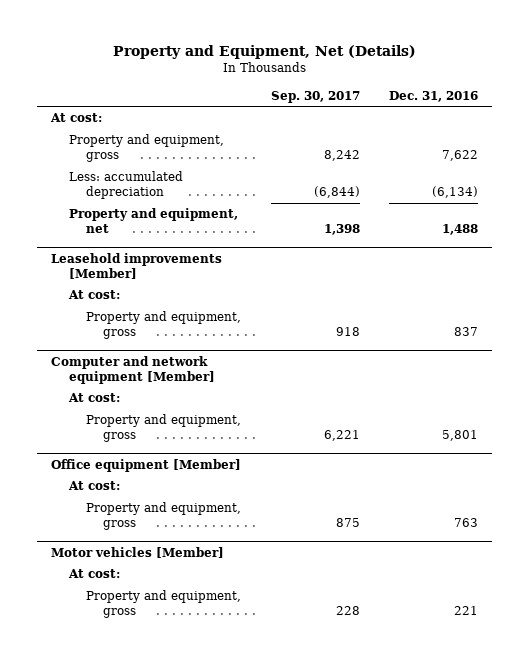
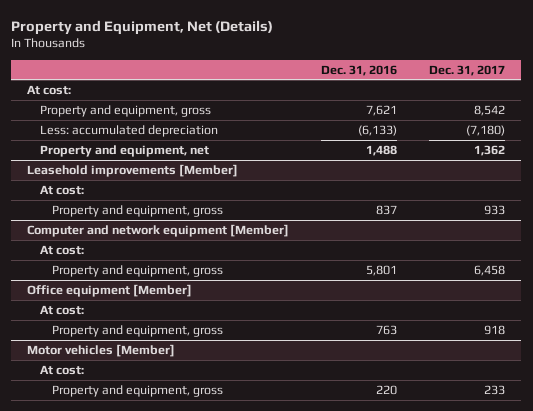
- | Sep. 30, 2017 | Dec. 31, 2016
+ | Dec. 31, 2016 | Dec. 31, 2017
- Property and equipment, gross | 8,242 | 7,622
- Less: accumulated depreciation | (6,844) | (6,134)
+ Property and equipment, gross | 7,621 | 8,542
+ Less: accumulated depreciation | (6,133) | (7,180)
@ Motor vehicles [Member]
- Property and equipment, gross | 228 | 221
+ Property and equipment, gross | 220 | 233

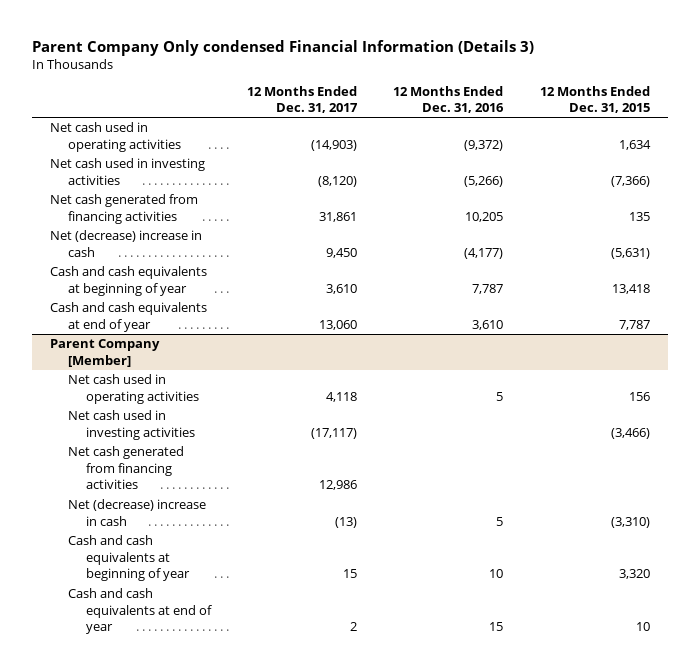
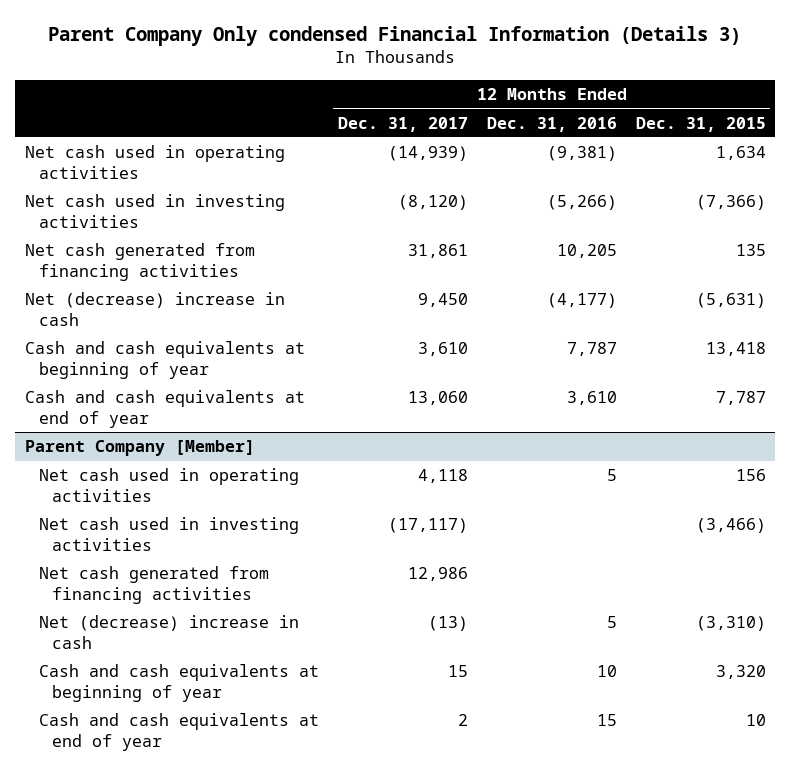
- Net cash used in operating activities | (14,903) | (9,372) | 1,634
+ Net cash used in operating activities | (14,939) | (9,381) | 1,634

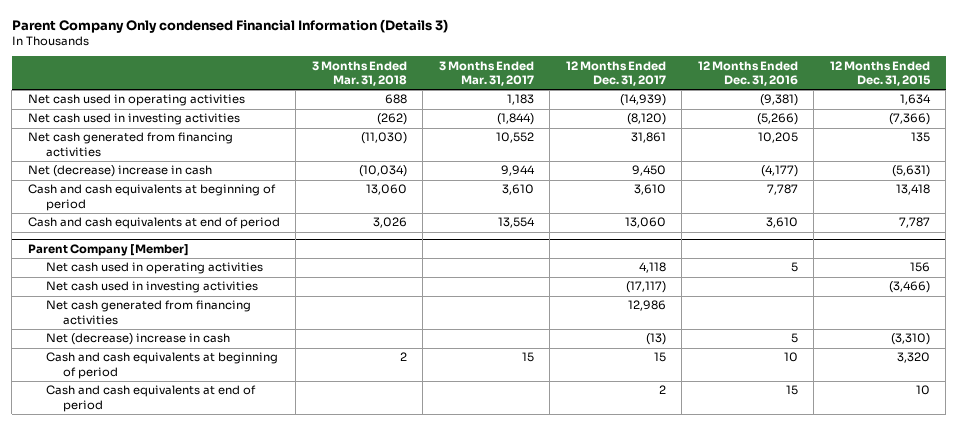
- | 12 Months Ended Dec. 31, 2017 | 12 Months Ended Dec. 31, 2016 | 12 Months Ended Dec. 31, 2015
+ | 3 Months Ended Mar. 31, 2018 | 3 Months Ended Mar. 31, 2017 | 12 Months Ended Dec. 31, 2017 | 12 Months Ended Dec. 31, 2016 | 12 Months Ended Dec. 31, 2015
- Cash and cash equivalents at beginning of year | 3,610 | 7,787 | 13,418
- Cash and cash equivalents at end of year | 13,060 | 3,610 | 7,787
+ Cash and cash equivalents at beginning of period | 13,060 | 3,610 | 3,610 | 7,787 | 13,418
+ Cash and cash equivalents at end of period | 3,026 | 13,554 | 13,060 | 3,610 | 7,787
@ Parent Company [Member]
- Cash and cash equivalents at beginning of year | 15 | 10 | 3,320
- Cash and cash equivalents at end of year | 2 | 15 | 10
+ Cash and cash equivalents at beginning of period | 2 | 15 | 15 | 10 | 3,320
+ Cash and cash equivalents at end of period | | | 2 | 15 | 10

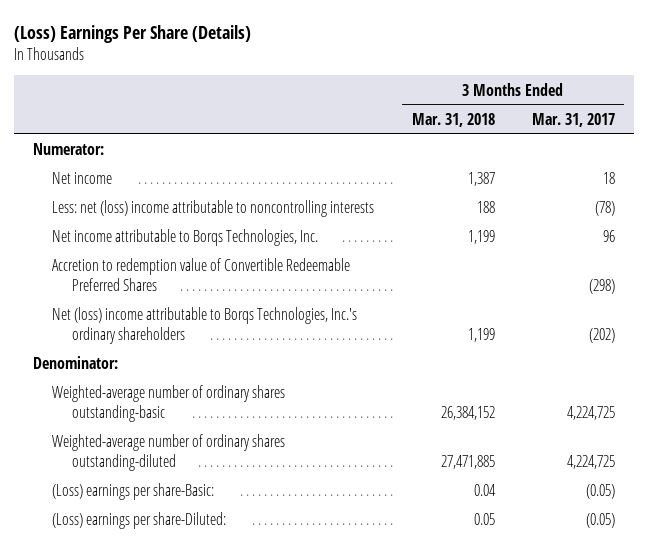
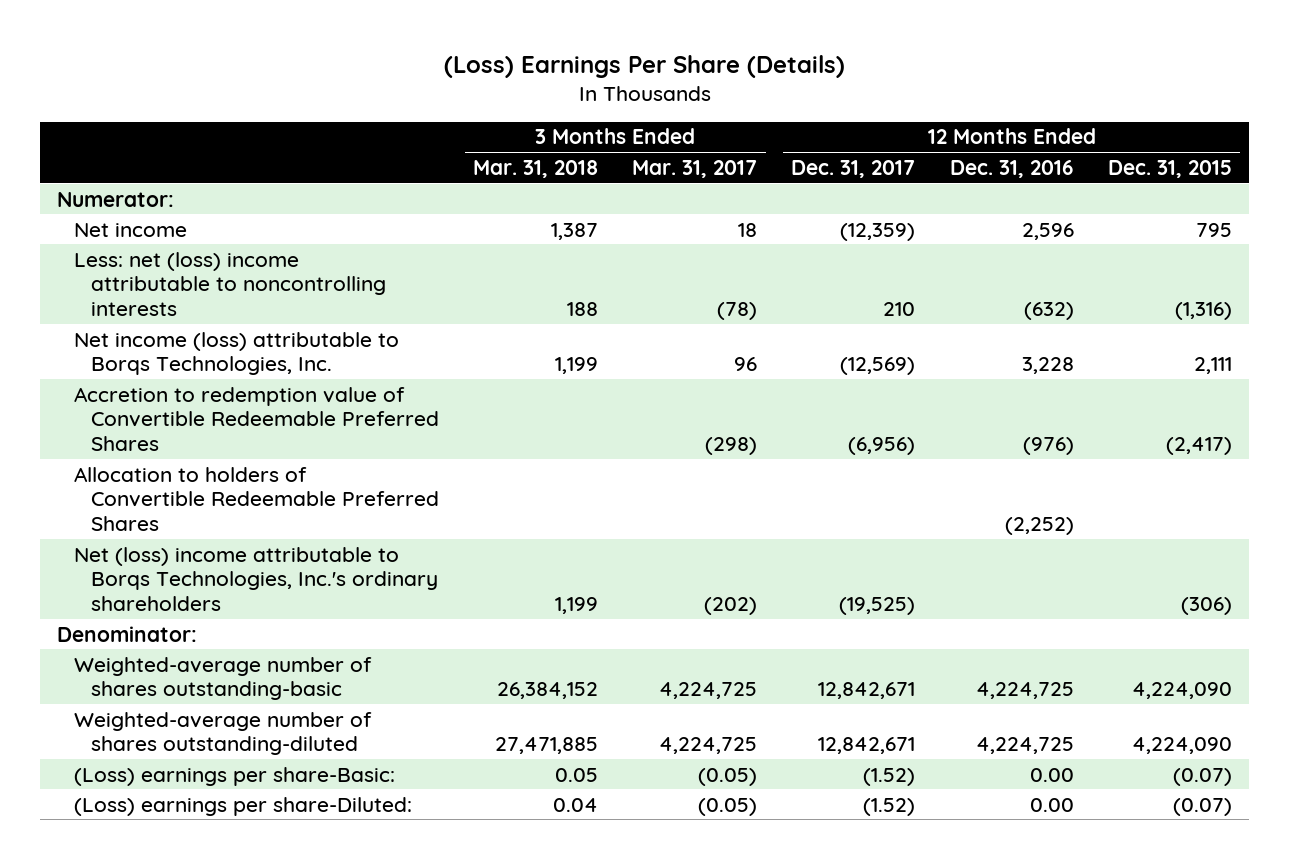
- | 3 Months Ended Mar. 31, 2018 | 3 Months Ended Mar. 31, 2017
+ | 3 Months Ended Mar. 31, 2018 | 3 Months Ended Mar. 31, 2017 | 12 Months Ended Dec. 31, 2017 | 12 Months Ended Dec. 31, 2016 | 12 Months Ended Dec. 31, 2015
- Net income attributable to Borqs Technologies, Inc. | 1,199 | 96
+ Net income (loss) attributable to Borqs Technologies, Inc. | 1,199 | 96 | (12,569) | 3,228 | 2,111
+ Allocation to holders of Convertible Redeemable Preferred Shares | | | | (2,252) |
- Weighted-average number of ordinary shares outstanding-basic | 26,384,152 | 4,224,725
- Weighted-average number of ordinary shares outstanding-diluted | 27,471,885 | 4,224,725
- (Loss) earnings per share-Basic: | 0.04 | (0.05)
- (Loss) earnings per share-Diluted: | 0.05 | (0.05)
+ Weighted-average number of shares outstanding-basic | 26,384,152 | 4,224,725 | 12,842,671 | 4,224,725 | 4,224,090
+ Weighted-average number of shares outstanding-diluted | 27,471,885 | 4,224,725 | 12,842,671 | 4,224,725 | 4,224,090
+ (Loss) earnings per share-Basic: | 0.05 | (0.05) | (1.52) | 0.00 | (0.07)
+ (Loss) earnings per share-Diluted: | 0.04 | (0.05) | (1.52) | 0.00 | (0.07)

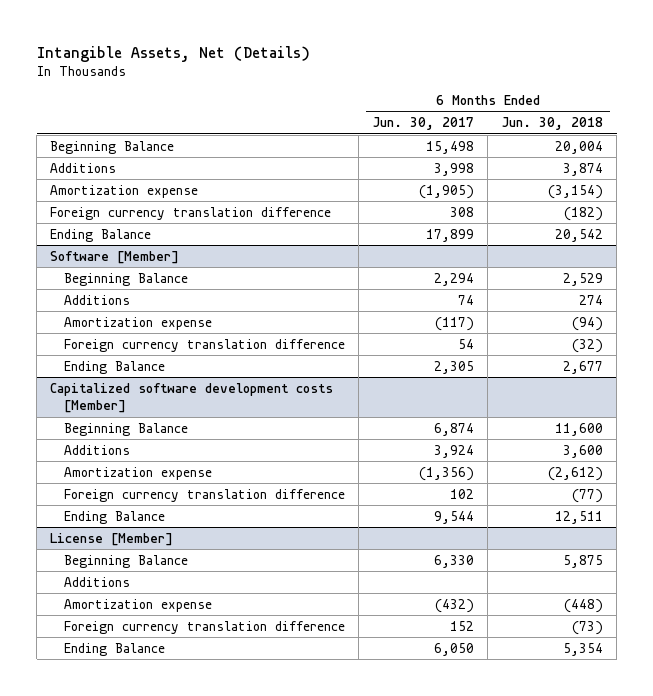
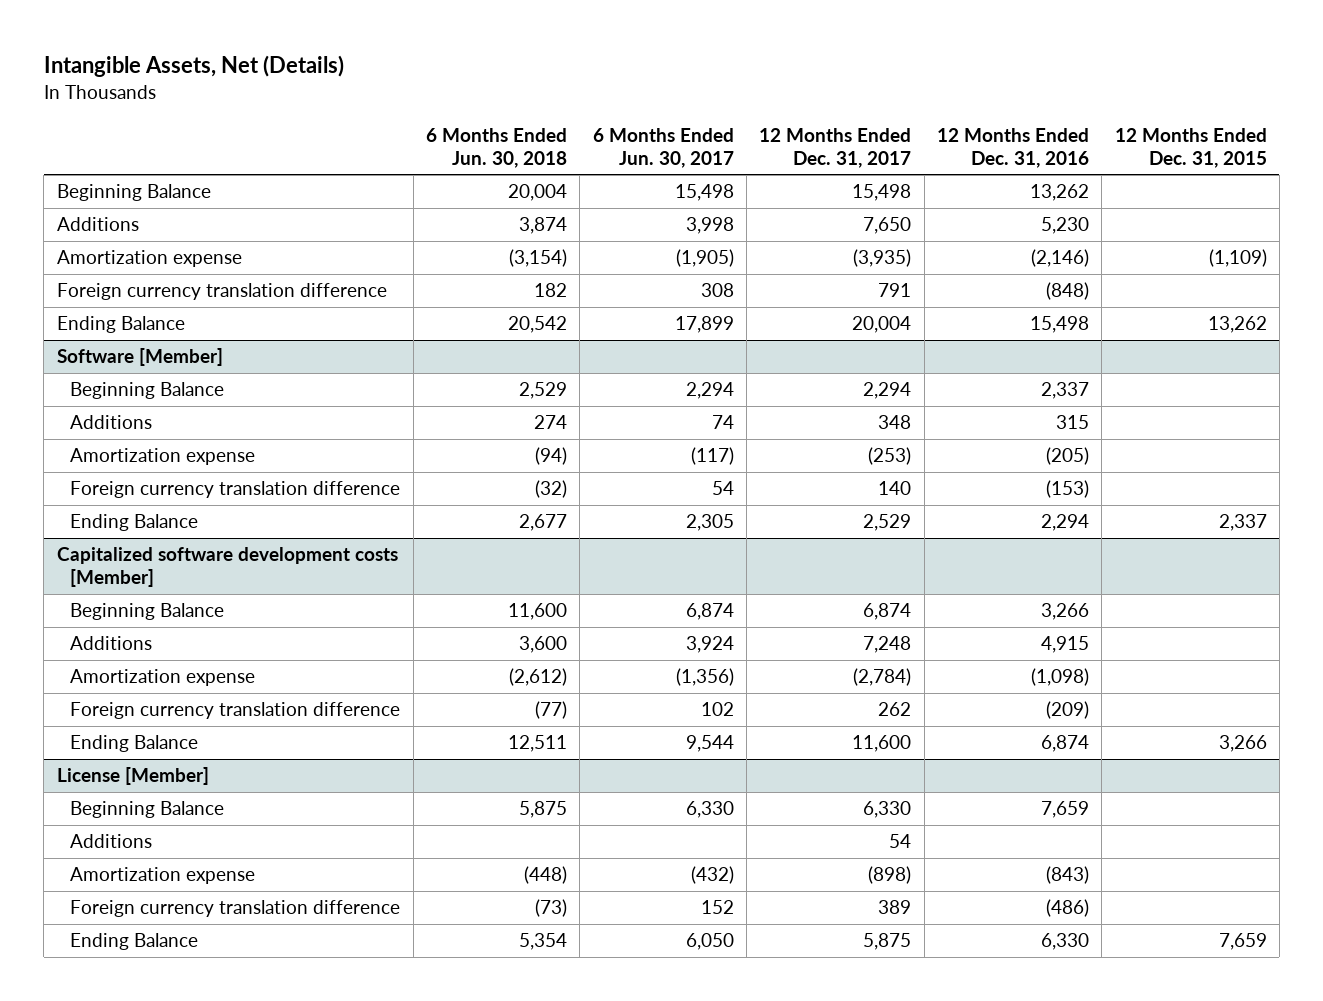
- | 6 Months Ended Jun. 30, 2017 | 6 Months Ended Jun. 30, 2018
+ | 6 Months Ended Jun. 30, 2018 | 6 Months Ended Jun. 30, 2017 | 12 Months Ended Dec. 31, 2017 | 12 Months Ended Dec. 31, 2016 | 12 Months Ended Dec. 31, 2015
- Foreign currency translation difference | 308 | (182)
+ Foreign currency translation difference | 182 | 308 | 791 | (848) |

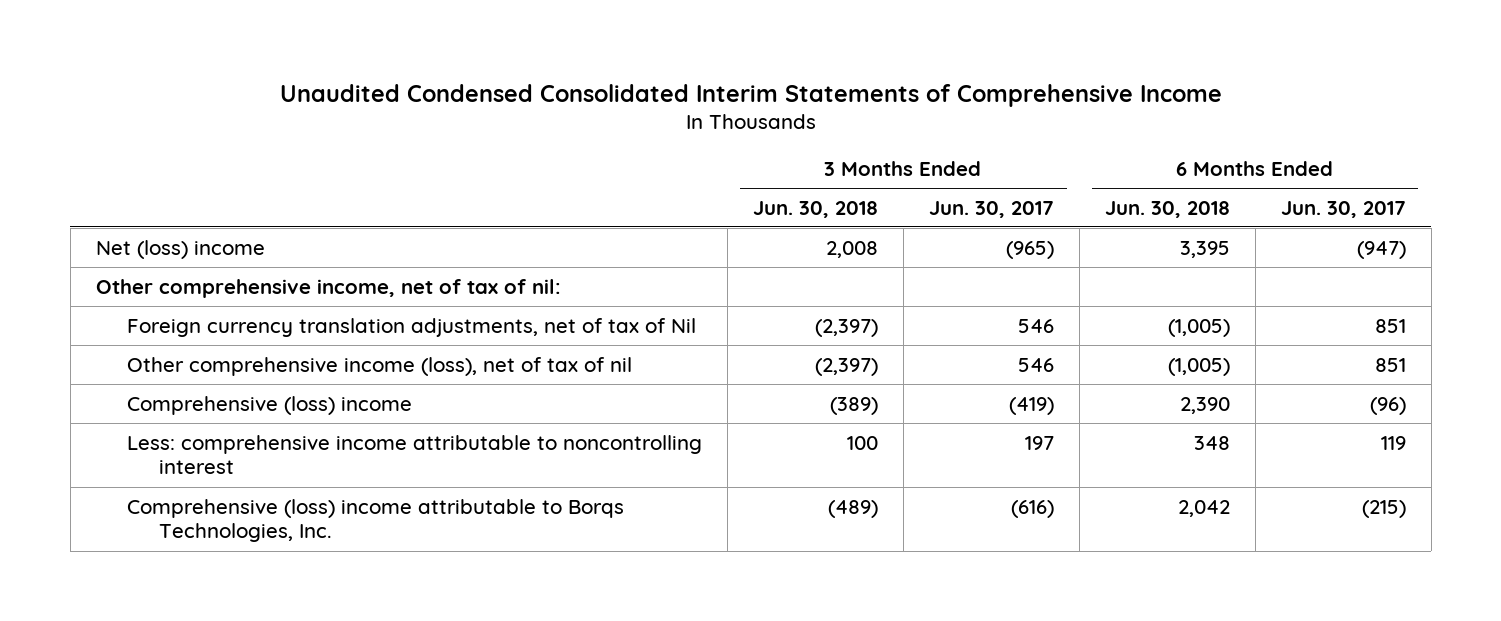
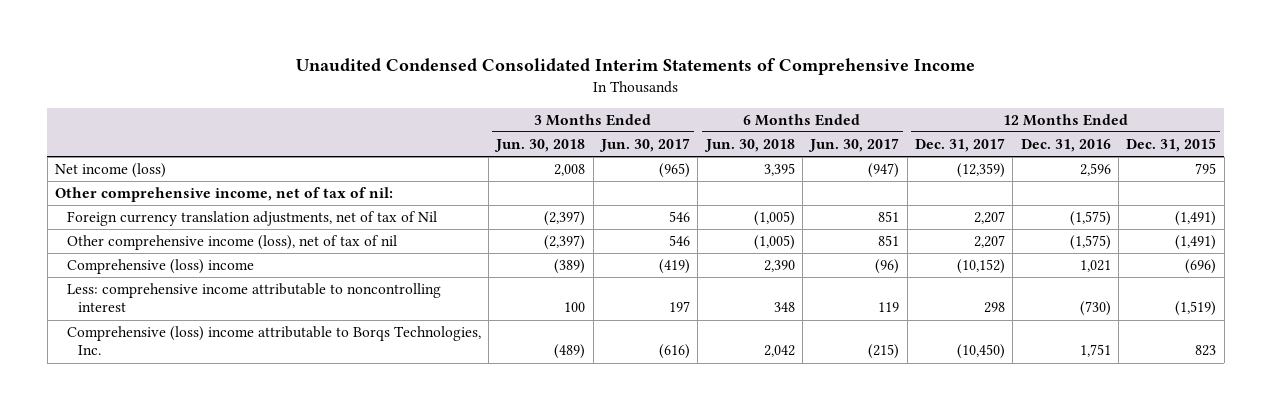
- | 3 Months Ended Jun. 30, 2018 | 3 Months Ended Jun. 30, 2017 | 6 Months Ended Jun. 30, 2018 | 6 Months Ended Jun. 30, 2017
+ | 3 Months Ended Jun. 30, 2018 | 3 Months Ended Jun. 30, 2017 | 6 Months Ended Jun. 30, 2018 | 6 Months Ended Jun. 30, 2017 | 12 Months Ended Dec. 31, 2017 | 12 Months Ended Dec. 31, 2016 | 12 Months Ended Dec. 31, 2015
- Net (loss) income | 2,008 | (965) | 3,395 | (947)
+ Net income (loss) | 2,008 | (965) | 3,395 | (947) | (12,359) | 2,596 | 795

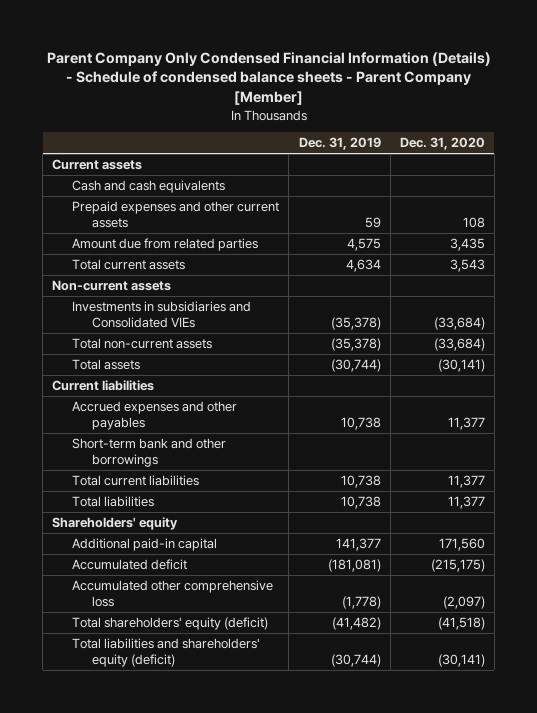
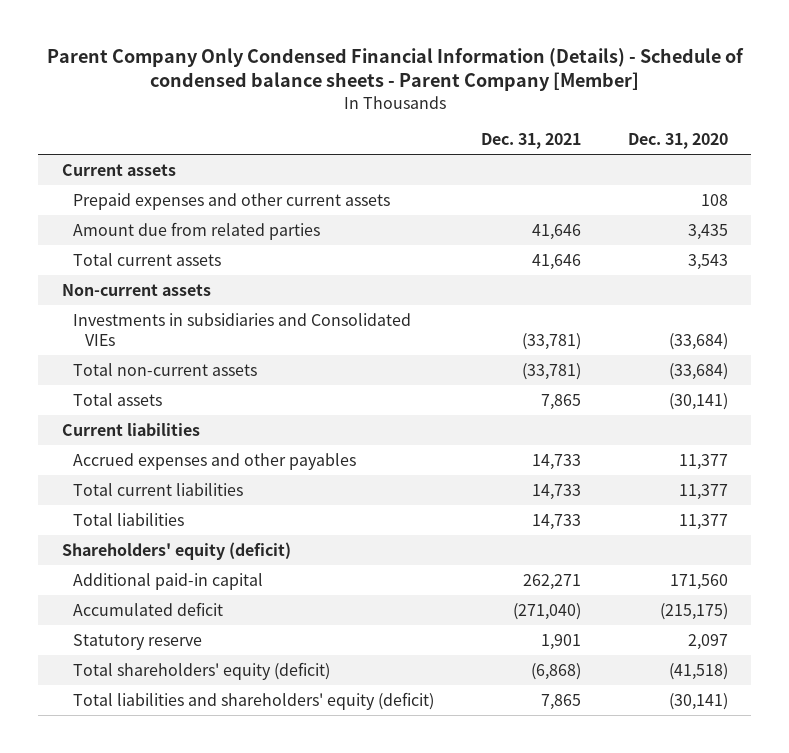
- | Dec. 31, 2019 | Dec. 31, 2020
+ | Dec. 31, 2021 | Dec. 31, 2020
- Cash and cash equivalents
- Short-term bank and other borrowings
- Shareholders' equity
+ Shareholders' equity (deficit)
- Accumulated other comprehensive loss | (1,778) | (2,097)
+ Statutory reserve | 1,901 | 2,097

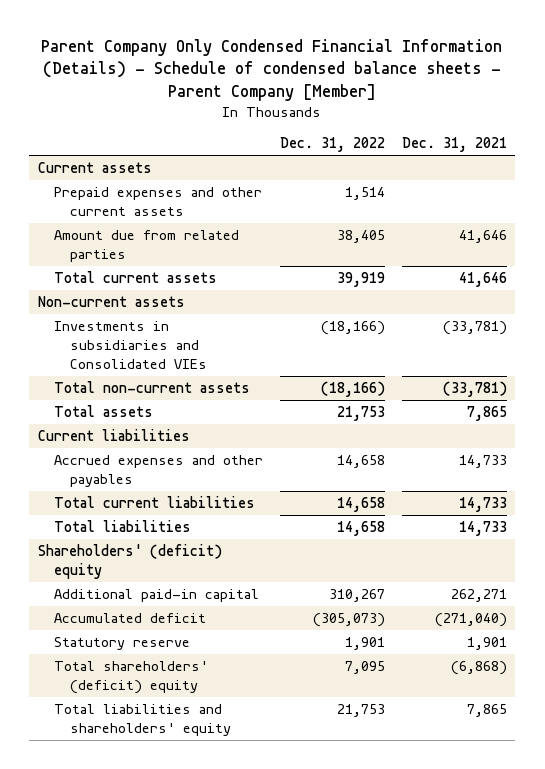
- | Dec. 31, 2021 | Dec. 31, 2020
+ | Dec. 31, 2022 | Dec. 31, 2021
- Shareholders' equity (deficit)
+ Shareholders' (deficit) equity
- Total shareholders' equity (deficit) | (6,868) | (41,518)
- Total liabilities and shareholders' equity (deficit) | 7,865 | (30,141)
+ Total shareholders' (deficit) equity | 7,095 | (6,868)
+ Total liabilities and shareholders' equity | 21,753 | 7,865

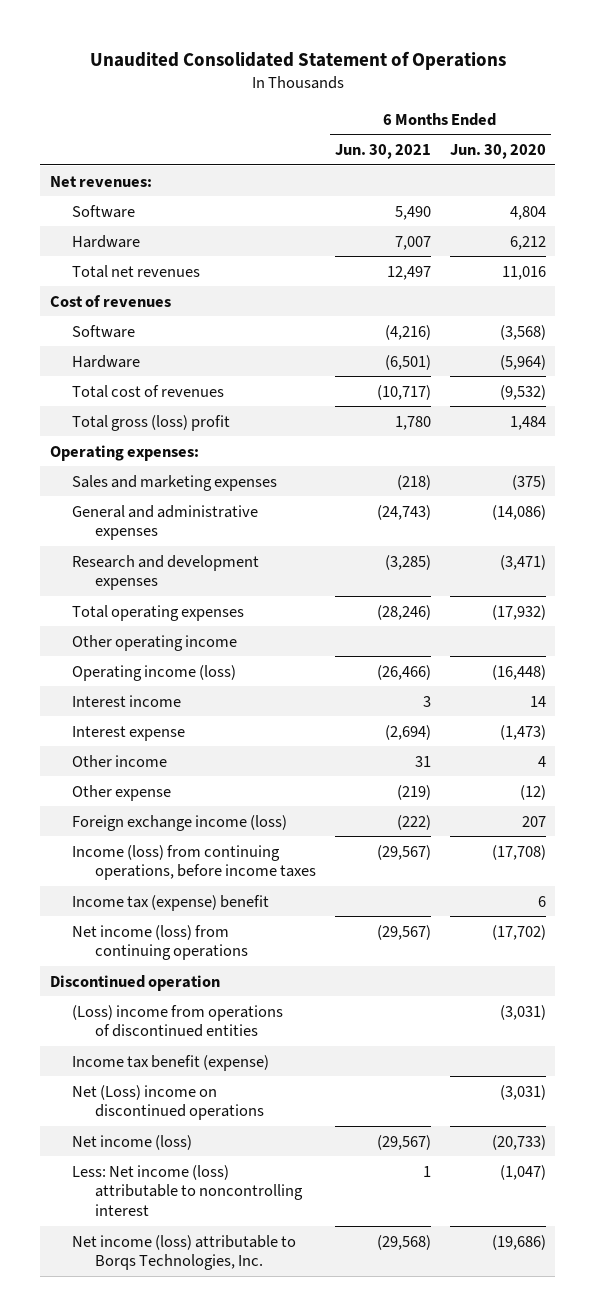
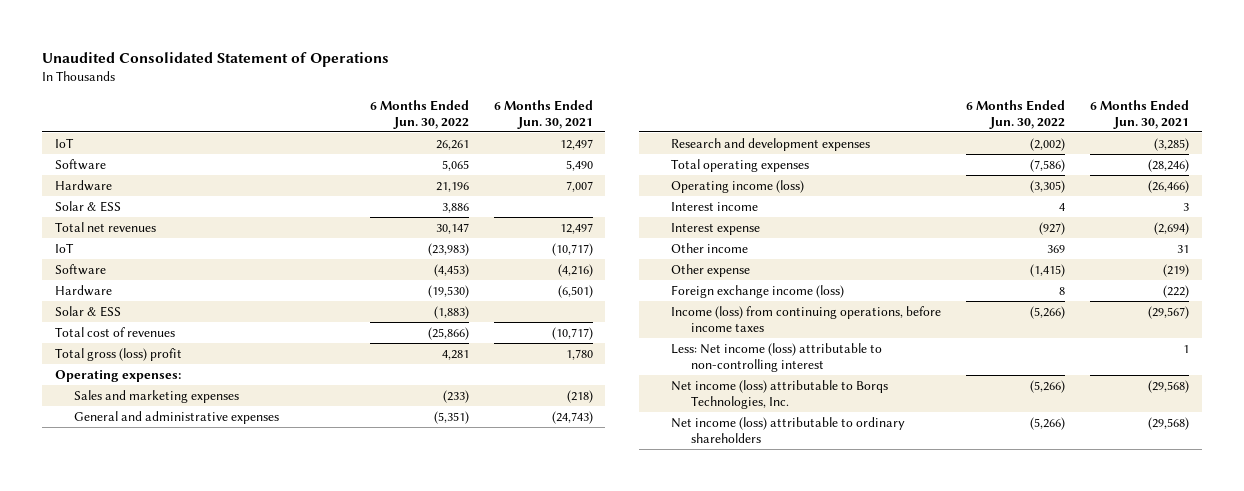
- | 6 Months Ended Jun. 30, 2021 | 6 Months Ended Jun. 30, 2020
+ | 6 Months Ended Jun. 30, 2022 | 6 Months Ended Jun. 30, 2021
- Net revenues:
+ IoT | 26,261 | 12,497
+ Solar & ESS | 3,886 |
- Cost of revenues
+ IoT | (23,983) | (10,717)
+ Solar & ESS | (1,883) |
- Other operating income
- Income tax (expense) benefit | | 6
- Net income (loss) from continuing operations | (29,567) | (17,702)
- Discontinued operation
- (Loss) income from operations of discontinued entities | | (3,031)
- Income tax benefit (expense)
- Net (Loss) income on discontinued operations | | (3,031)
- Net income (loss) | (29,567) | (20,733)
- Less: Net income (loss) attributable to noncontrolling interest | 1 | (1,047)
+ Less: Net income (loss) attributable to non-controlling interest | | 1
+ Net income (loss) attributable to ordinary shareholders | (5,266) | (29,568)

